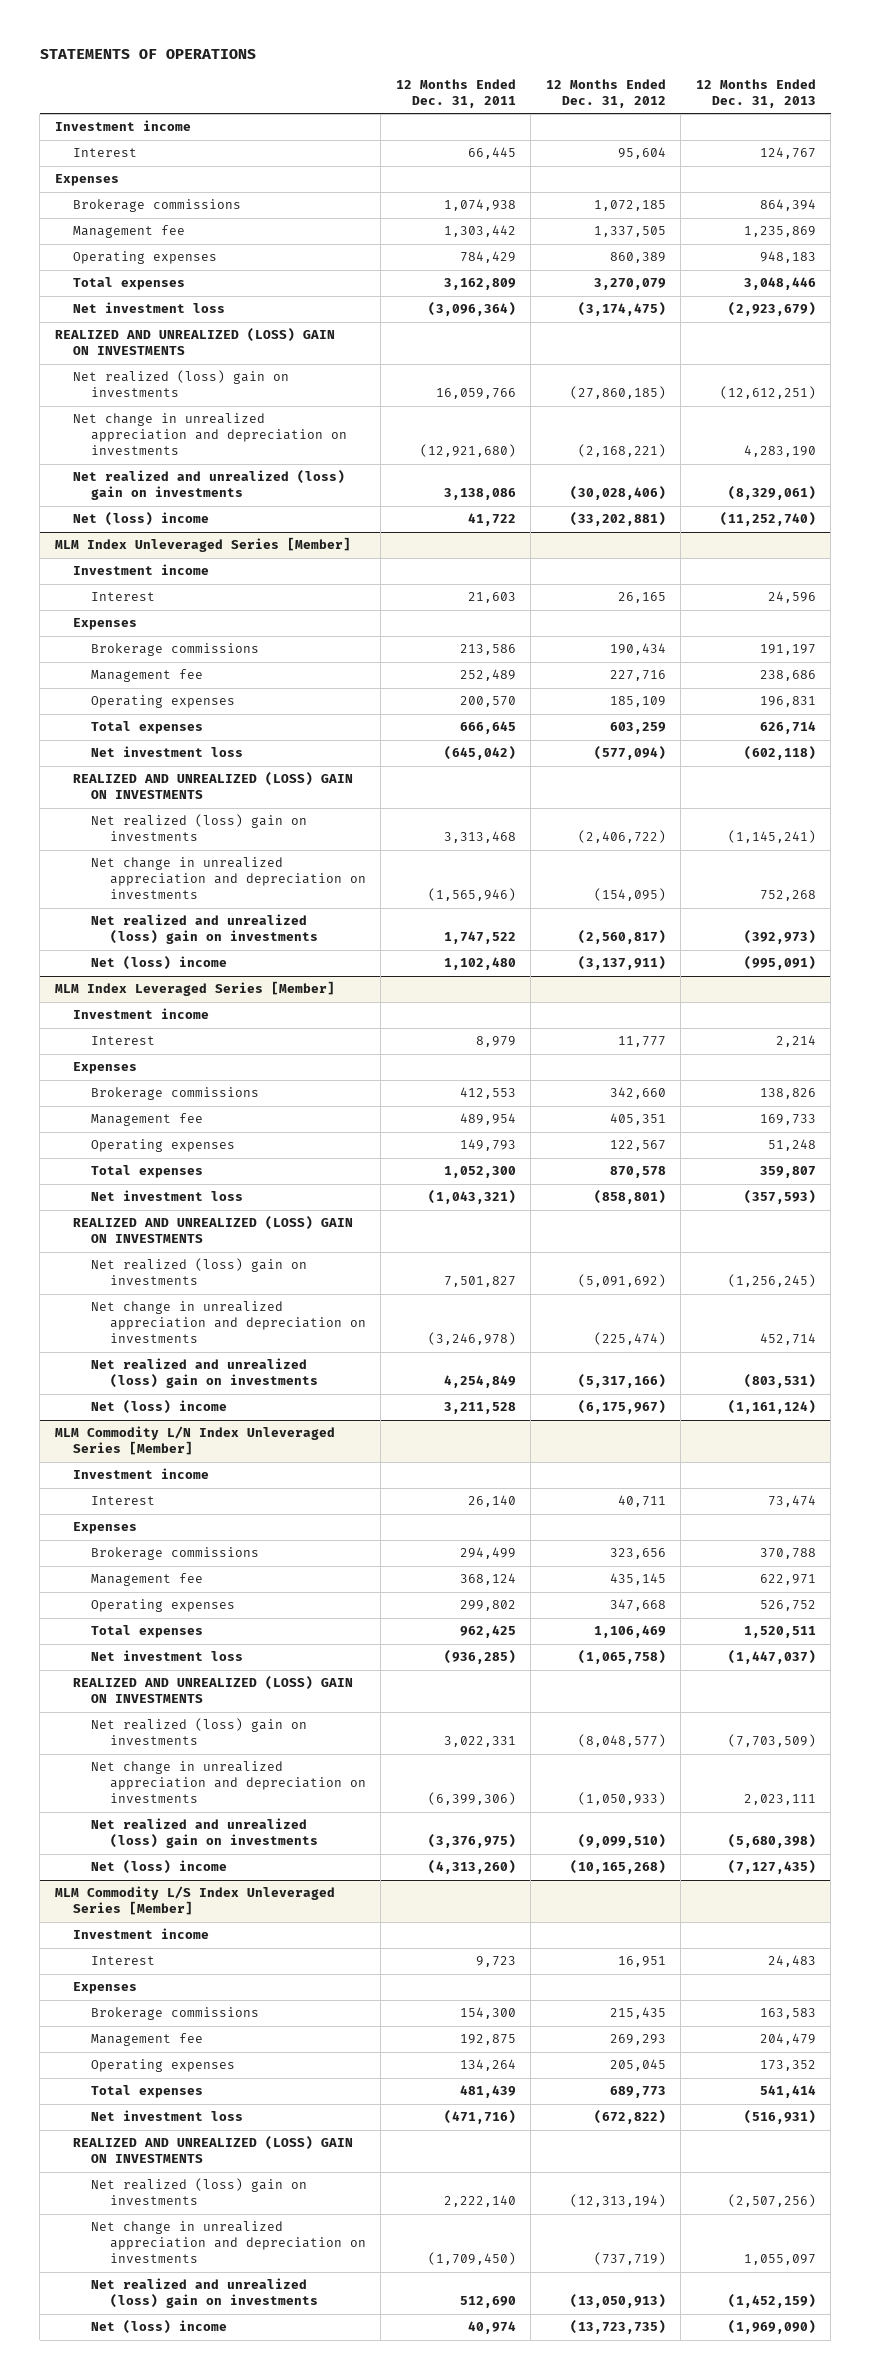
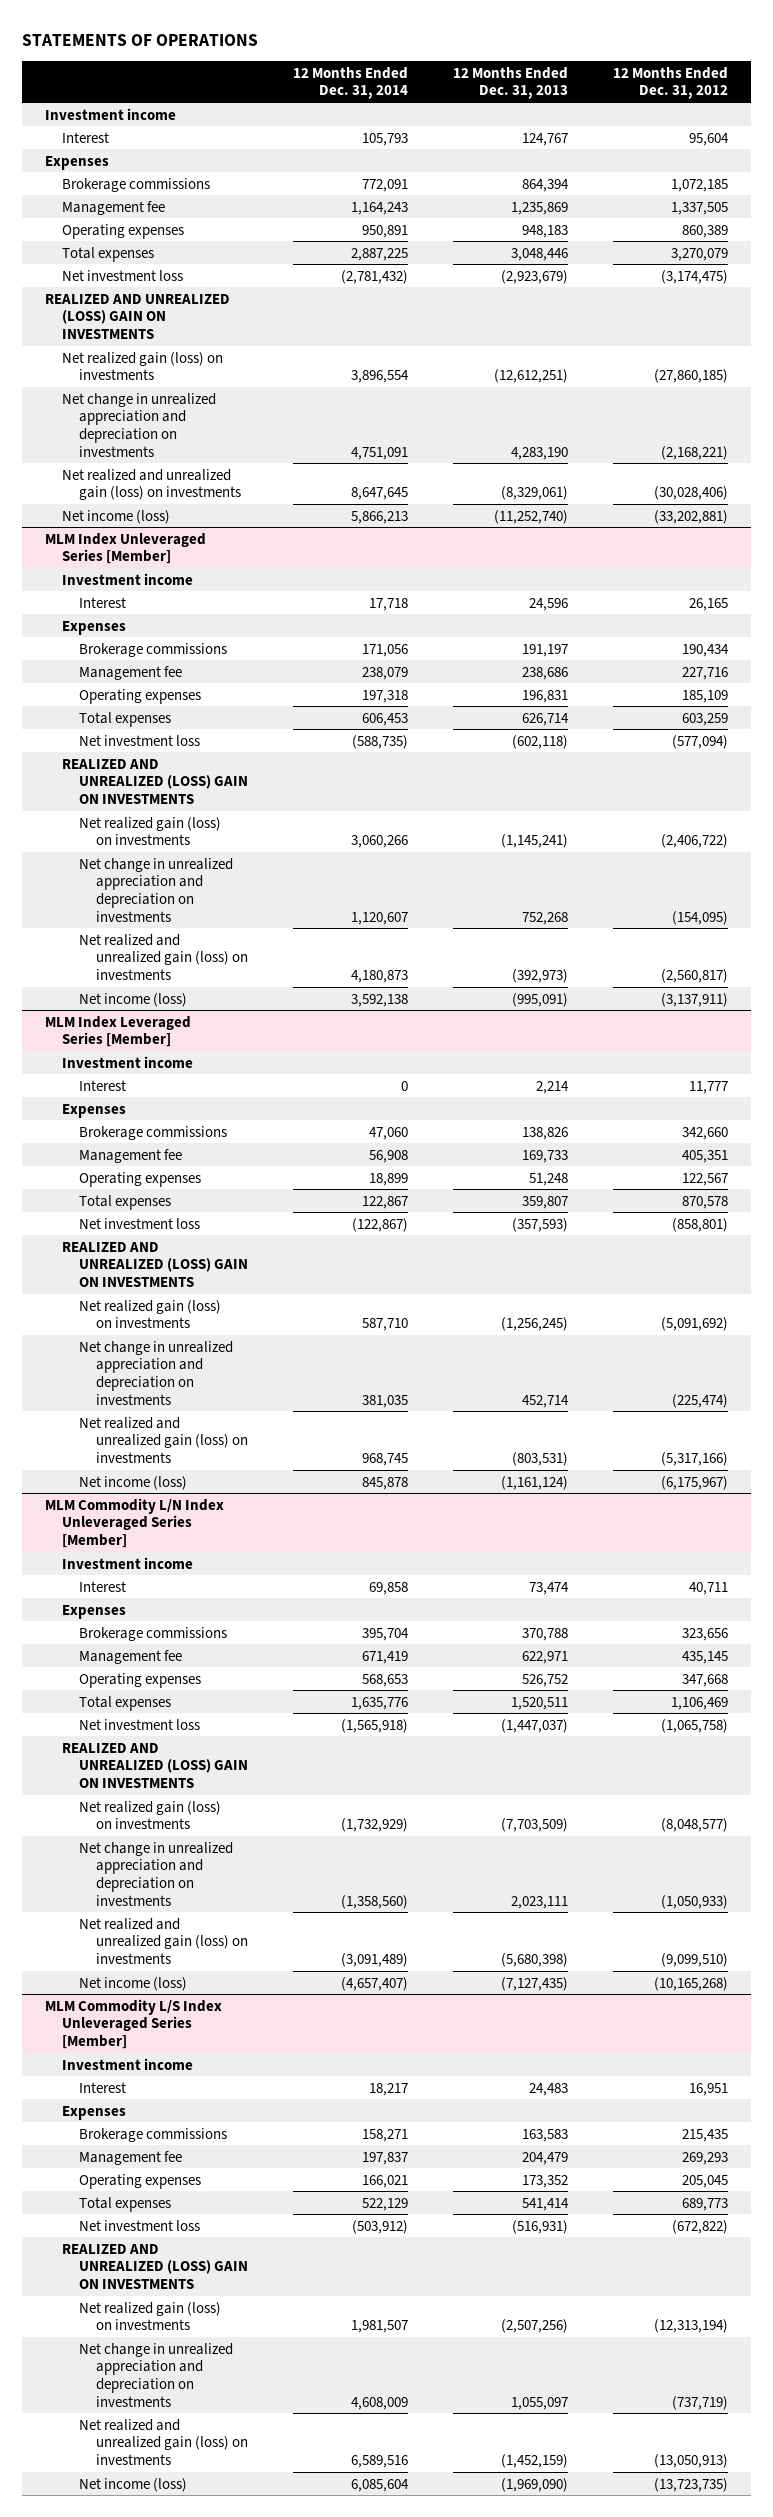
- | 12 Months Ended Dec. 31, 2011 | 12 Months Ended Dec. 31, 2012 | 12 Months Ended Dec. 31, 2013
+ | 12 Months Ended Dec. 31, 2014 | 12 Months Ended Dec. 31, 2013 | 12 Months Ended Dec. 31, 2012
- Net realized (loss) gain on investments | 16,059,766 | (27,860,185) | (12,612,251)
+ Net realized gain (loss) on investments | 3,896,554 | (12,612,251) | (27,860,185)
- Net realized and unrealized (loss) gain on investments | 3,138,086 | (30,028,406) | (8,329,061)
- Net (loss) income | 41,722 | (33,202,881) | (11,252,740)
+ Net realized and unrealized gain (loss) on investments | 8,647,645 | (8,329,061) | (30,028,406)
+ Net income (loss) | 5,866,213 | (11,252,740) | (33,202,881)
@ MLM Index Unleveraged Series [Member]
- Net realized (loss) gain on investments | 3,313,468 | (2,406,722) | (1,145,241)
+ Net realized gain (loss) on investments | 3,060,266 | (1,145,241) | (2,406,722)
- Net realized and unrealized (loss) gain on investments | 1,747,522 | (2,560,817) | (392,973)
- Net (loss) income | 1,102,480 | (3,137,911) | (995,091)
+ Net realized and unrealized gain (loss) on investments | 4,180,873 | (392,973) | (2,560,817)
+ Net income (loss) | 3,592,138 | (995,091) | (3,137,911)
@ MLM Index Leveraged Series [Member]
- Net realized (loss) gain on investments | 7,501,827 | (5,091,692) | (1,256,245)
+ Net realized gain (loss) on investments | 587,710 | (1,256,245) | (5,091,692)
- Net realized and unrealized (loss) gain on investments | 4,254,849 | (5,317,166) | (803,531)
- Net (loss) income | 3,211,528 | (6,175,967) | (1,161,124)
+ Net realized and unrealized gain (loss) on investments | 968,745 | (803,531) | (5,317,166)
+ Net income (loss) | 845,878 | (1,161,124) | (6,175,967)
@ MLM Commodity L/N Index Unleveraged Series [Member]
- Net realized (loss) gain on investments | 3,022,331 | (8,048,577) | (7,703,509)
+ Net realized gain (loss) on investments | (1,732,929) | (7,703,509) | (8,048,577)
- Net realized and unrealized (loss) gain on investments | (3,376,975) | (9,099,510) | (5,680,398)
- Net (loss) income | (4,313,260) | (10,165,268) | (7,127,435)
+ Net realized and unrealized gain (loss) on investments | (3,091,489) | (5,680,398) | (9,099,510)
+ Net income (loss) | (4,657,407) | (7,127,435) | (10,165,268)
@ MLM Commodity L/S Index Unleveraged Series [Member]
- Net realized (loss) gain on investments | 2,222,140 | (12,313,194) | (2,507,256)
+ Net realized gain (loss) on investments | 1,981,507 | (2,507,256) | (12,313,194)
- Net realized and unrealized (loss) gain on investments | 512,690 | (13,050,913) | (1,452,159)
- Net (loss) income | 40,974 | (13,723,735) | (1,969,090)
+ Net realized and unrealized gain (loss) on investments | 6,589,516 | (1,452,159) | (13,050,913)
+ Net income (loss) | 6,085,604 | (1,969,090) | (13,723,735)

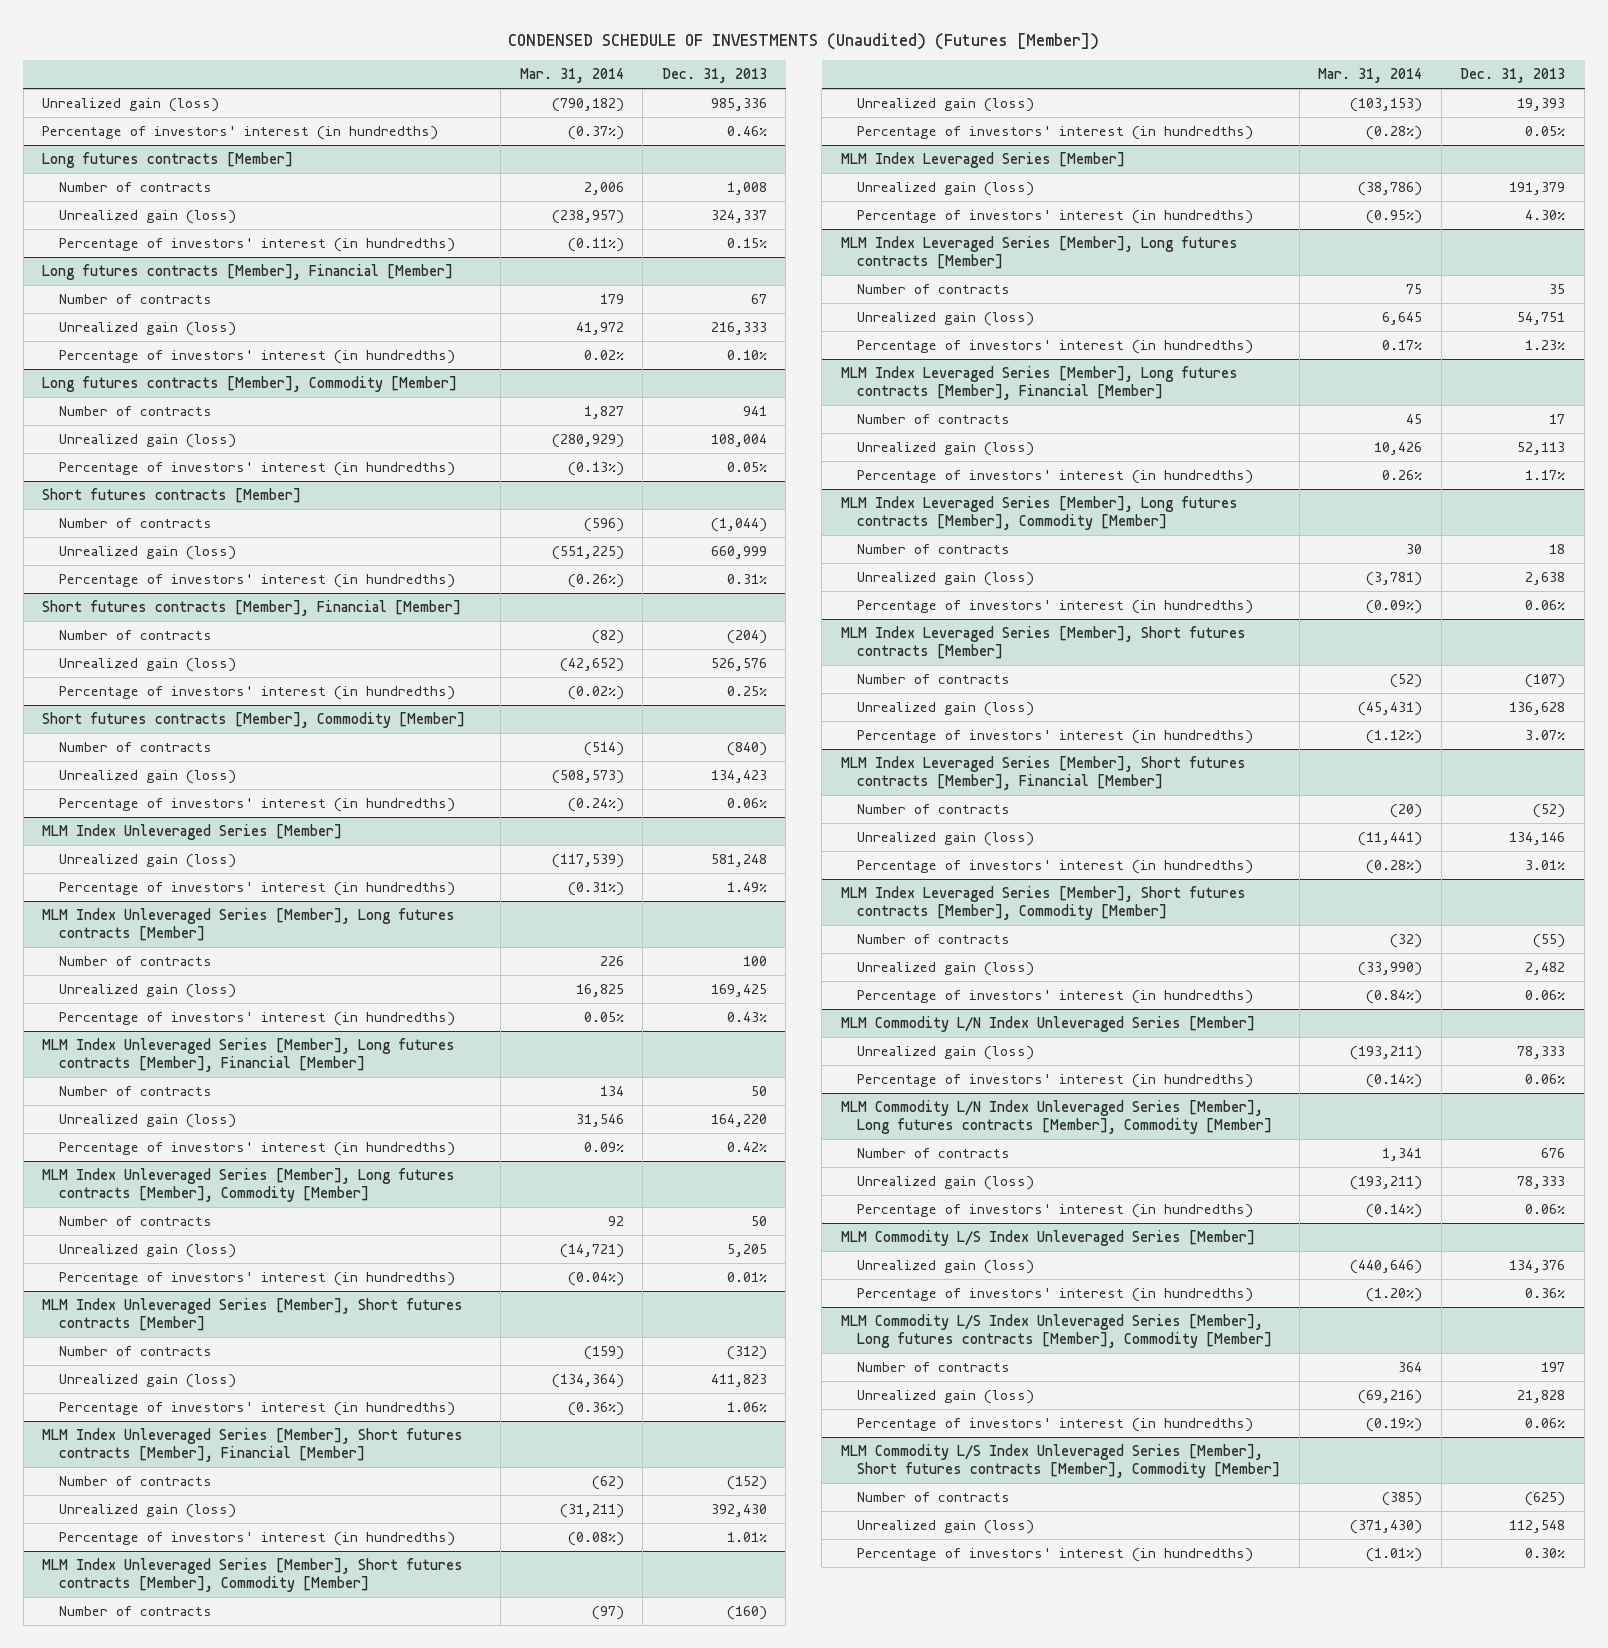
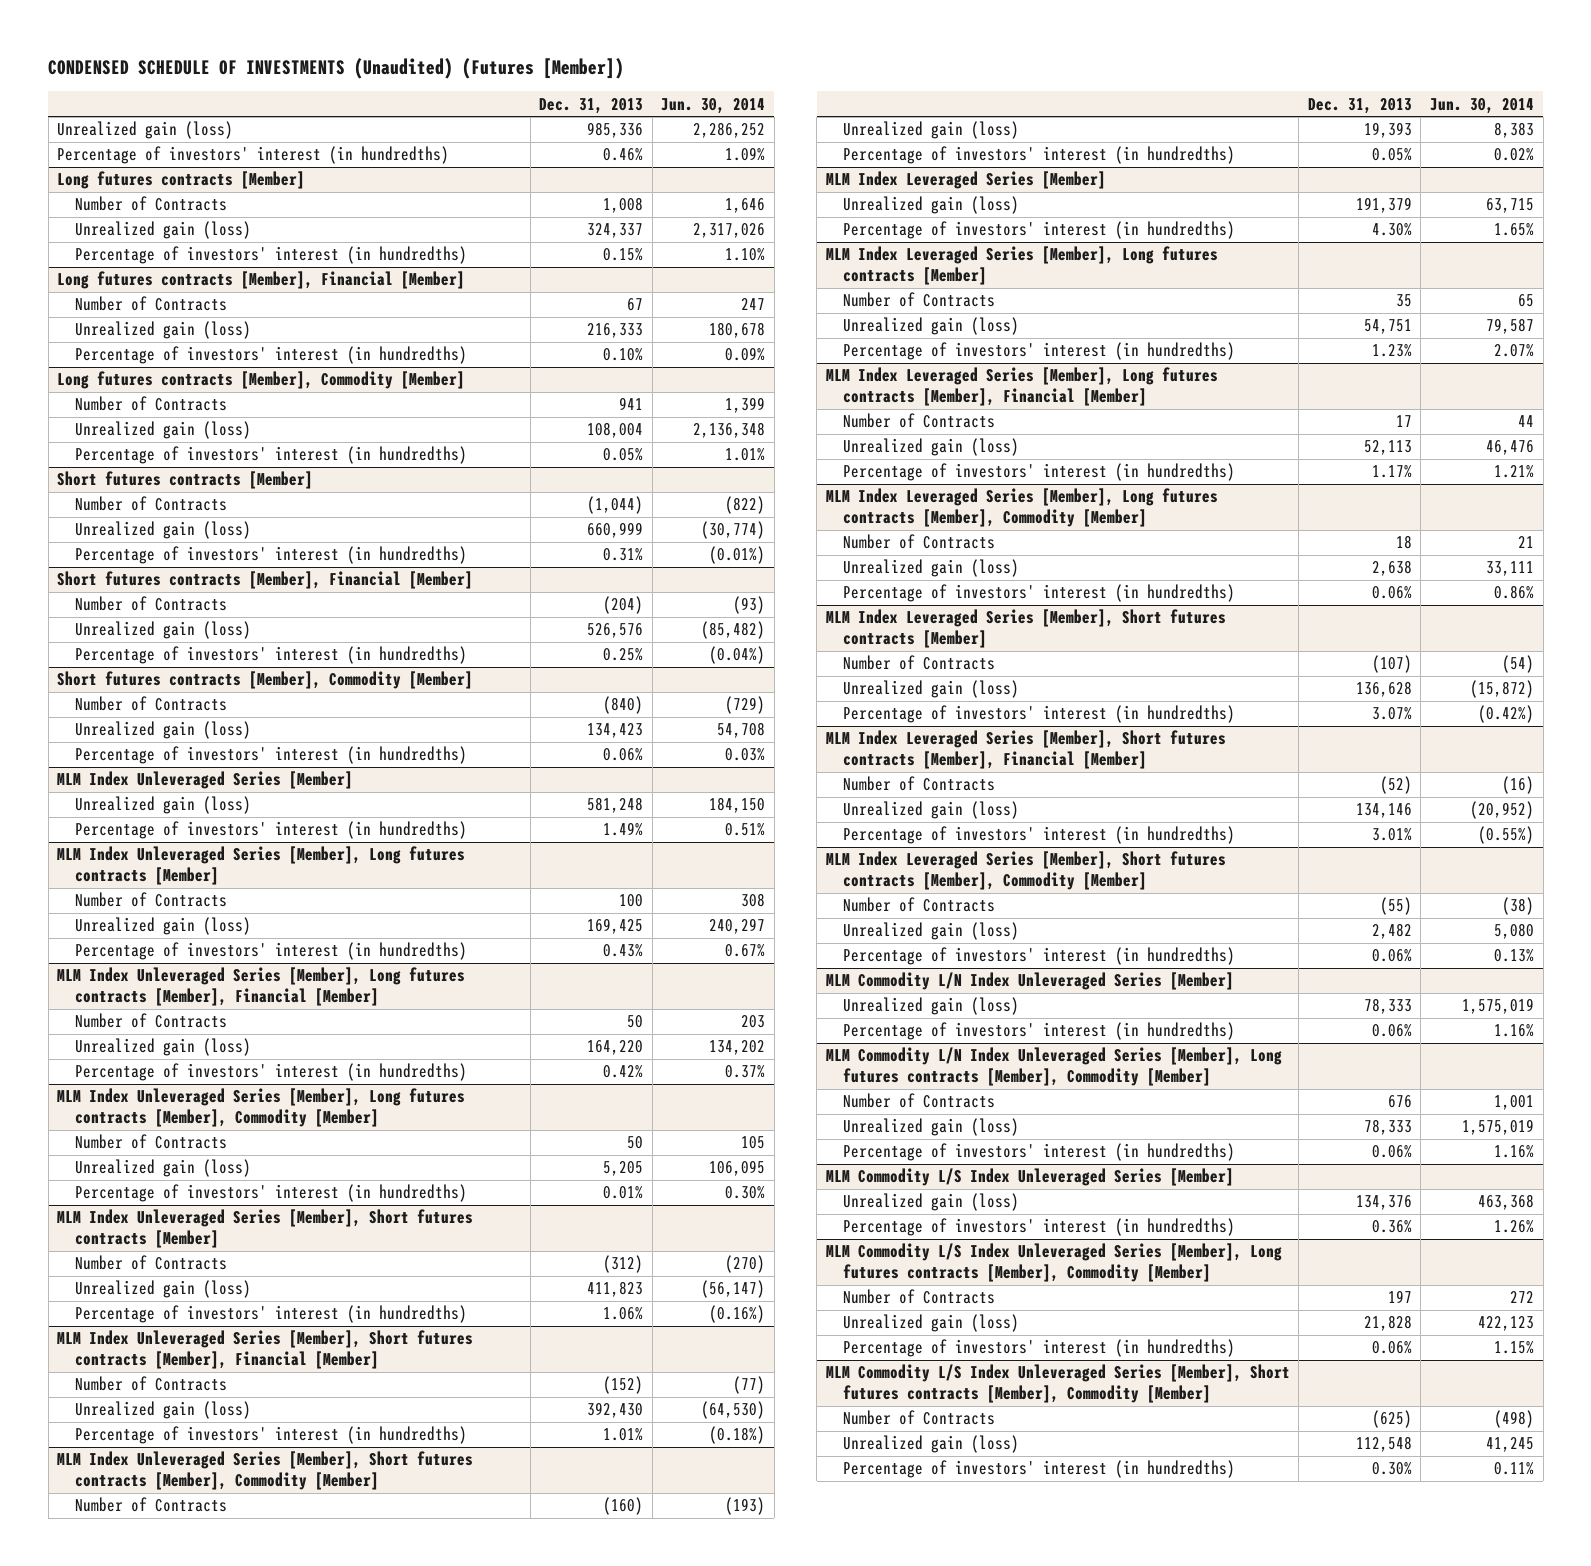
- | Mar. 31, 2014 | Dec. 31, 2013
+ | Dec. 31, 2013 | Jun. 30, 2014
@ Long futures contracts [Member]
- Number of contracts | 2,006 | 1,008
+ Number of Contracts | 1,008 | 1,646
@ Long futures contracts [Member], Financial [Member]
- Number of contracts | 179 | 67
+ Number of Contracts | 67 | 247
@ Long futures contracts [Member], Commodity [Member]
- Number of contracts | 1,827 | 941
+ Number of Contracts | 941 | 1,399
@ Short futures contracts [Member]
- Number of contracts | (596) | (1,044)
+ Number of Contracts | (1,044) | (822)
@ Short futures contracts [Member], Financial [Member]
- Number of contracts | (82) | (204)
+ Number of Contracts | (204) | (93)
@ Short futures contracts [Member], Commodity [Member]
- Number of contracts | (514) | (840)
+ Number of Contracts | (840) | (729)
@ MLM Index Unleveraged Series [Member], Long futures contracts [Member]
- Number of contracts | 226 | 100
+ Number of Contracts | 100 | 308
@ MLM Index Unleveraged Series [Member], Long futures contracts [Member], Financial [Member]
- Number of contracts | 134 | 50
+ Number of Contracts | 50 | 203
@ MLM Index Unleveraged Series [Member], Long futures contracts [Member], Commodity [Member]
- Number of contracts | 92 | 50
+ Number of Contracts | 50 | 105
@ MLM Index Unleveraged Series [Member], Short futures contracts [Member]
- Number of contracts | (159) | (312)
+ Number of Contracts | (312) | (270)
@ MLM Index Unleveraged Series [Member], Short futures contracts [Member], Financial [Member]
- Number of contracts | (62) | (152)
+ Number of Contracts | (152) | (77)
@ MLM Index Unleveraged Series [Member], Short futures contracts [Member], Commodity [Member]
- Number of contracts | (97) | (160)
+ Number of Contracts | (160) | (193)
@ MLM Index Leveraged Series [Member], Long futures contracts [Member]
- Number of contracts | 75 | 35
+ Number of Contracts | 35 | 65
@ MLM Index Leveraged Series [Member], Long futures contracts [Member], Financial [Member]
- Number of contracts | 45 | 17
+ Number of Contracts | 17 | 44
@ MLM Index Leveraged Series [Member], Long futures contracts [Member], Commodity [Member]
- Number of contracts | 30 | 18
+ Number of Contracts | 18 | 21
@ MLM Index Leveraged Series [Member], Short futures contracts [Member]
- Number of contracts | (52) | (107)
+ Number of Contracts | (107) | (54)
@ MLM Index Leveraged Series [Member], Short futures contracts [Member], Financial [Member]
- Number of contracts | (20) | (52)
+ Number of Contracts | (52) | (16)
@ MLM Index Leveraged Series [Member], Short futures contracts [Member], Commodity [Member]
- Number of contracts | (32) | (55)
+ Number of Contracts | (55) | (38)
@ MLM Commodity L/N Index Unleveraged Series [Member], Long futures contracts [Member], Commodity [Member]
- Number of contracts | 1,341 | 676
+ Number of Contracts | 676 | 1,001
@ MLM Commodity L/S Index Unleveraged Series [Member], Long futures contracts [Member], Commodity [Member]
- Number of contracts | 364 | 197
+ Number of Contracts | 197 | 272
@ MLM Commodity L/S Index Unleveraged Series [Member], Short futures contracts [Member], Commodity [Member]
- Number of contracts | (385) | (625)
+ Number of Contracts | (625) | (498)

